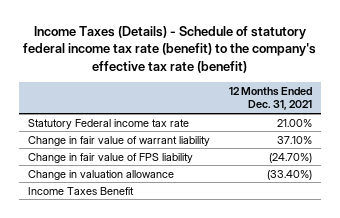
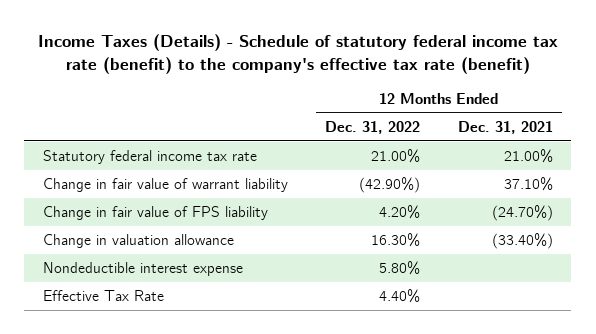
- | 12 Months Ended Dec. 31, 2021
+ | 12 Months Ended Dec. 31, 2022 | 12 Months Ended Dec. 31, 2021
- Statutory Federal income tax rate | 21.00%
+ Statutory federal income tax rate | 21.00% | 21.00%
- Income Taxes Benefit
+ Nondeductible interest expense | 5.80% |
+ Effective Tax Rate | 4.40% |

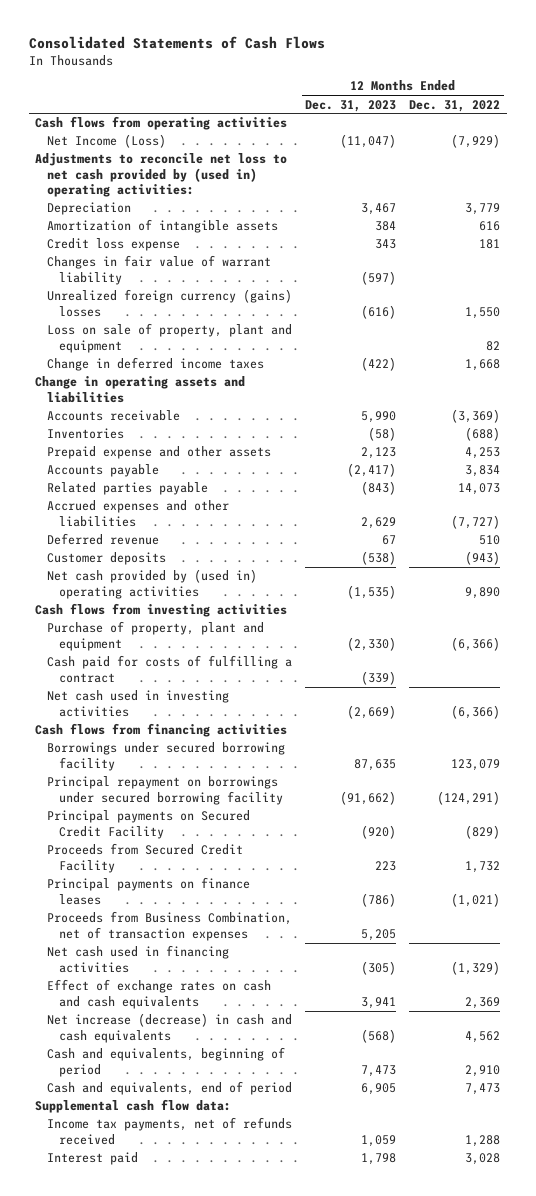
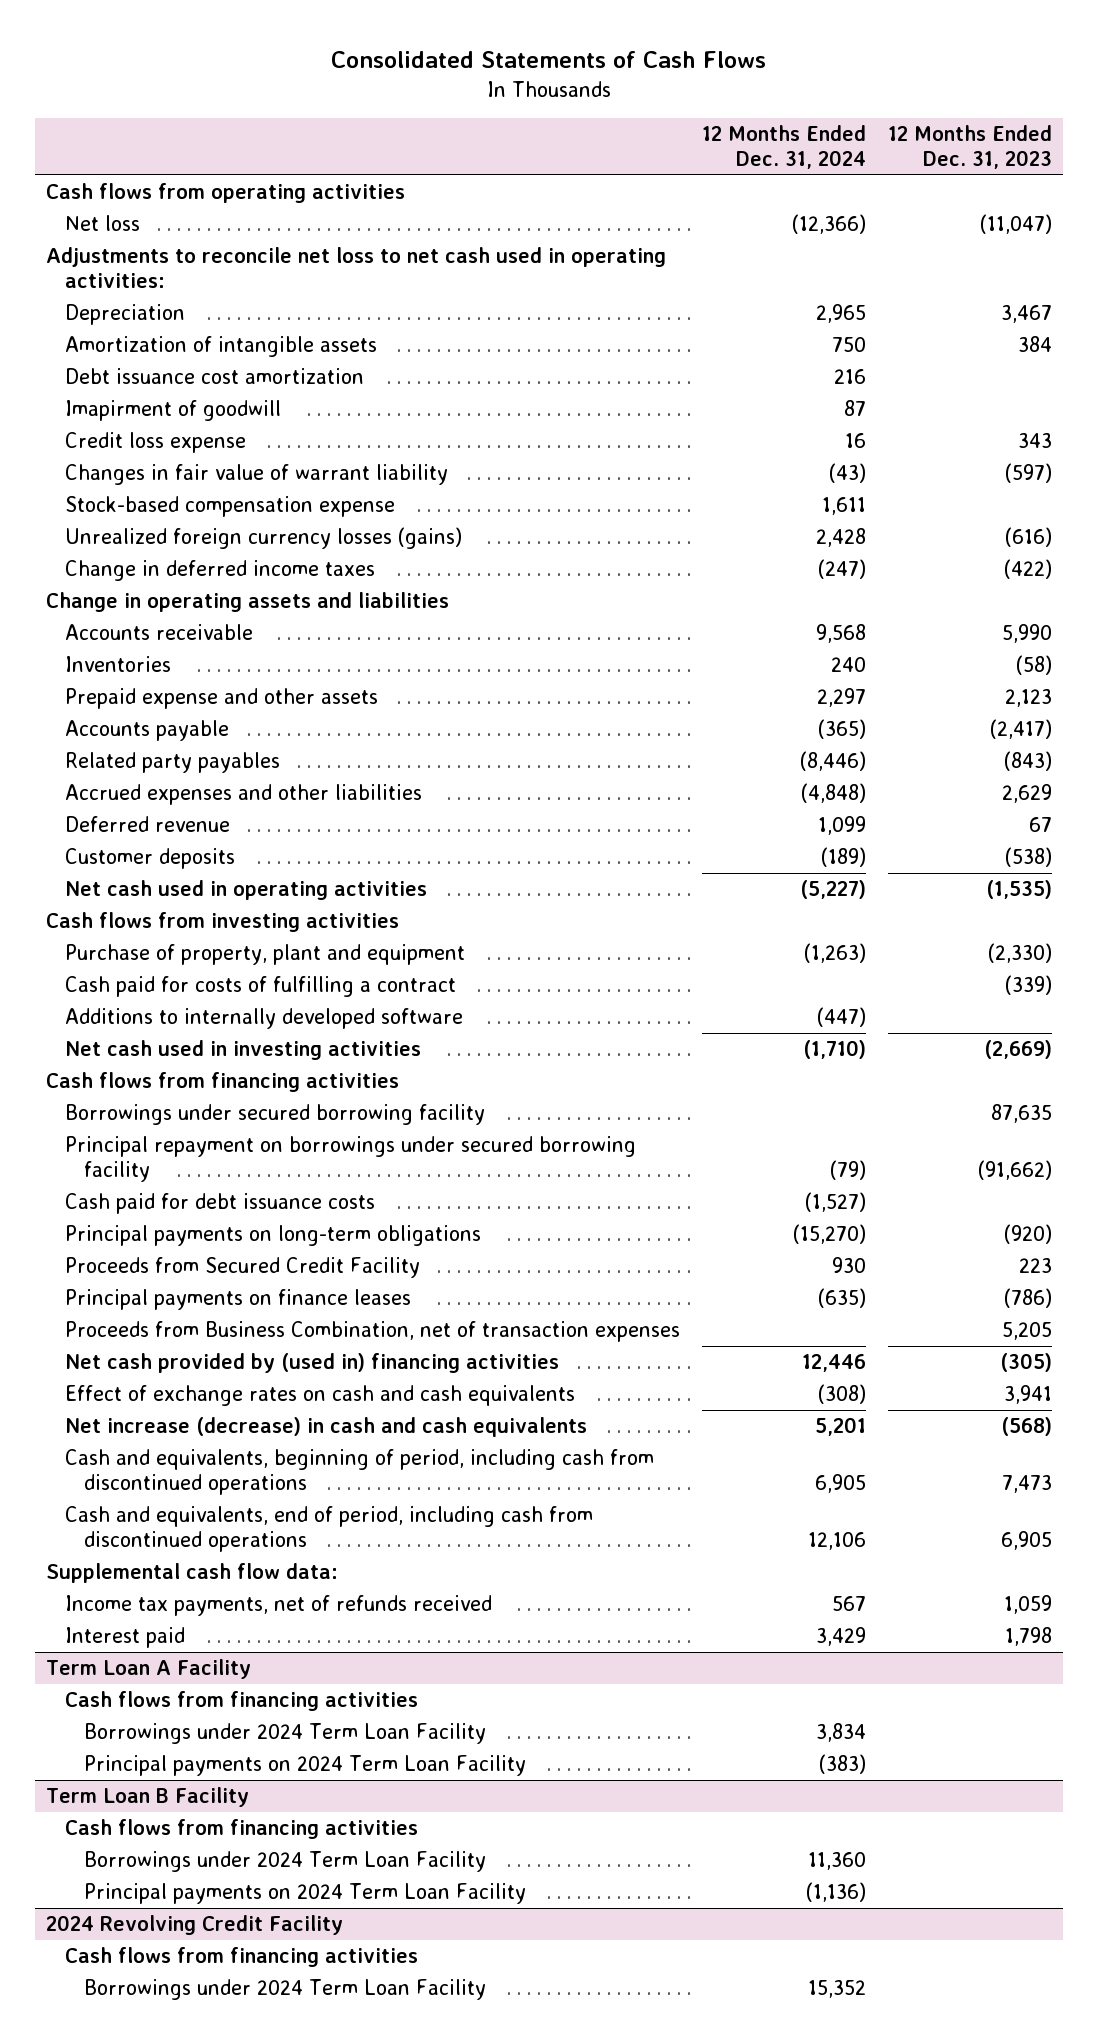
- | 12 Months Ended Dec. 31, 2023 | 12 Months Ended Dec. 31, 2022
+ | 12 Months Ended Dec. 31, 2024 | 12 Months Ended Dec. 31, 2023
- Net Income (Loss) | (11,047) | (7,929)
- Adjustments to reconcile net loss to net cash provided by (used in) operating activities:
+ Net loss | (12,366) | (11,047)
+ Adjustments to reconcile net loss to net cash used in operating activities:
+ Debt issuance cost amortization | 216 |
+ Imapirment of goodwill | 87 |
- Unrealized foreign currency (gains) losses | (616) | 1,550
- Loss on sale of property, plant and equipment | | 82
+ Stock-based compensation expense | 1,611 |
+ Unrealized foreign currency losses (gains) | 2,428 | (616)
- Related parties payable | (843) | 14,073
+ Related party payables | (8,446) | (843)
- Net cash provided by (used in) operating activities | (1,535) | 9,890
+ Net cash used in operating activities | (5,227) | (1,535)
+ Additions to internally developed software | (447) |
- Principal payments on Secured Credit Facility | (920) | (829)
+ Cash paid for debt issuance costs | (1,527) |
+ Principal payments on long-term obligations | (15,270) | (920)
- Net cash used in financing activities | (305) | (1,329)
+ Net cash provided by (used in) financing activities | 12,446 | (305)
- Cash and equivalents, beginning of period | 7,473 | 2,910
- Cash and equivalents, end of period | 6,905 | 7,473
+ Cash and equivalents, beginning of period, including cash from discontinued operations | 6,905 | 7,473
+ Cash and equivalents, end of period, including cash from discontinued operations | 12,106 | 6,905
+ Term Loan A Facility
+ Cash flows from financing activities
+ Borrowings under 2024 Term Loan Facility | 3,834 |
+ Principal payments on 2024 Term Loan Facility | (383) |
+ Term Loan B Facility
+ Cash flows from financing activities
+ Borrowings under 2024 Term Loan Facility | 11,360 |
+ Principal payments on 2024 Term Loan Facility | (1,136) |
+ 2024 Revolving Credit Facility
+ Cash flows from financing activities
+ Borrowings under 2024 Term Loan Facility | 15,352 |

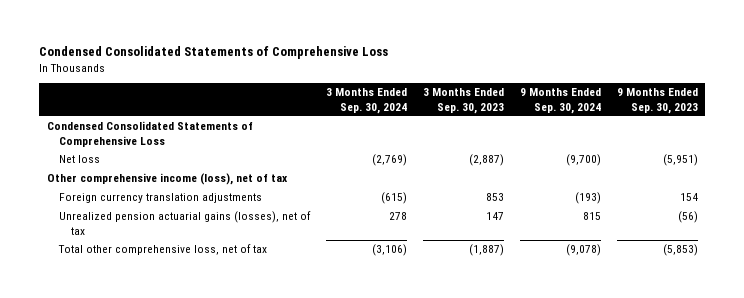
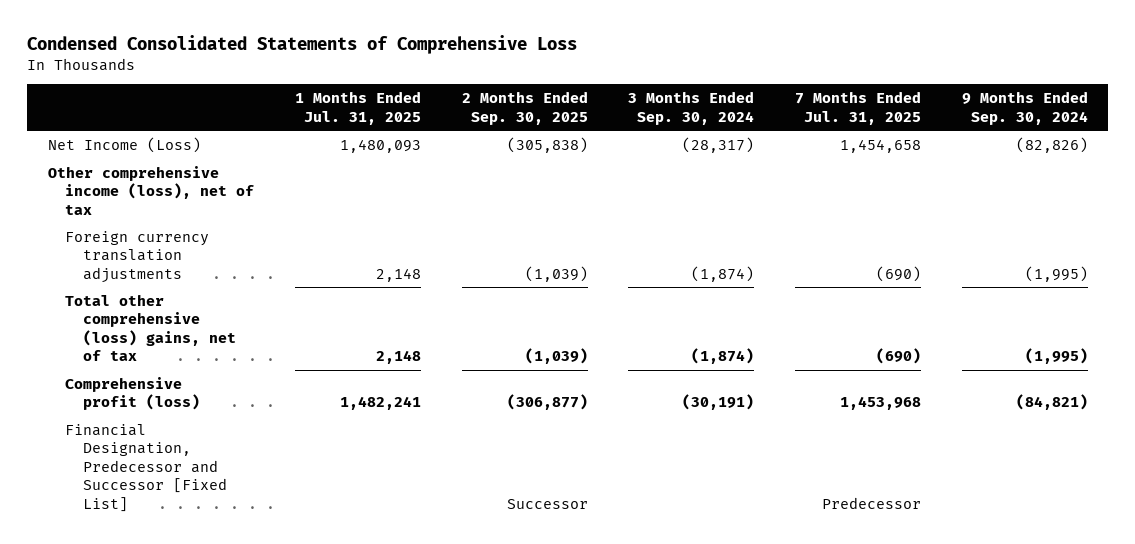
- | 3 Months Ended Sep. 30, 2024 | 3 Months Ended Sep. 30, 2023 | 9 Months Ended Sep. 30, 2024 | 9 Months Ended Sep. 30, 2023
+ | 1 Months Ended Jul. 31, 2025 | 2 Months Ended Sep. 30, 2025 | 3 Months Ended Sep. 30, 2024 | 7 Months Ended Jul. 31, 2025 | 9 Months Ended Sep. 30, 2024
- Condensed Consolidated Statements of Comprehensive Loss
- Net loss | (2,769) | (2,887) | (9,700) | (5,951)
+ Net Income (Loss) | 1,480,093 | (305,838) | (28,317) | 1,454,658 | (82,826)
- Foreign currency translation adjustments | (615) | 853 | (193) | 154
- Unrealized pension actuarial gains (losses), net of tax | 278 | 147 | 815 | (56)
- Total other comprehensive loss, net of tax | (3,106) | (1,887) | (9,078) | (5,853)
+ Foreign currency translation adjustments | 2,148 | (1,039) | (1,874) | (690) | (1,995)
+ Total other comprehensive (loss) gains, net of tax | 2,148 | (1,039) | (1,874) | (690) | (1,995)
+ Comprehensive profit (loss) | 1,482,241 | (306,877) | (30,191) | 1,453,968 | (84,821)
+ Financial Designation, Predecessor and Successor [Fixed List] | | Successor | | Predecessor |

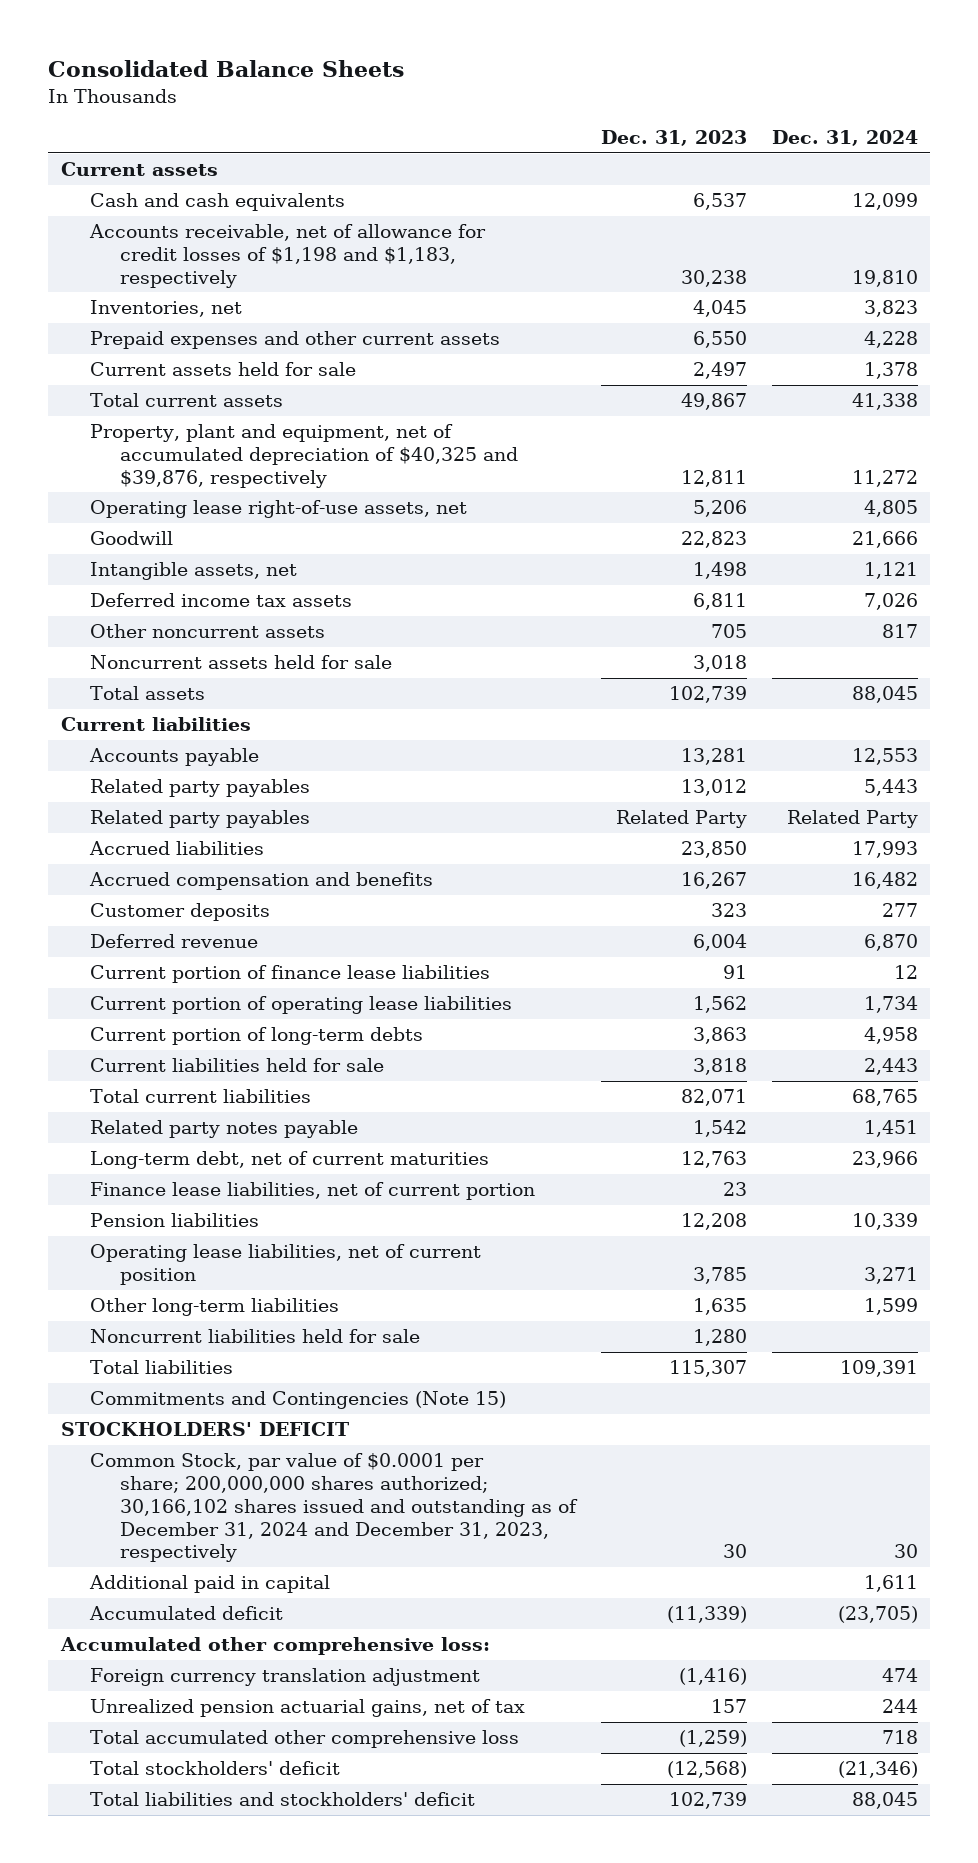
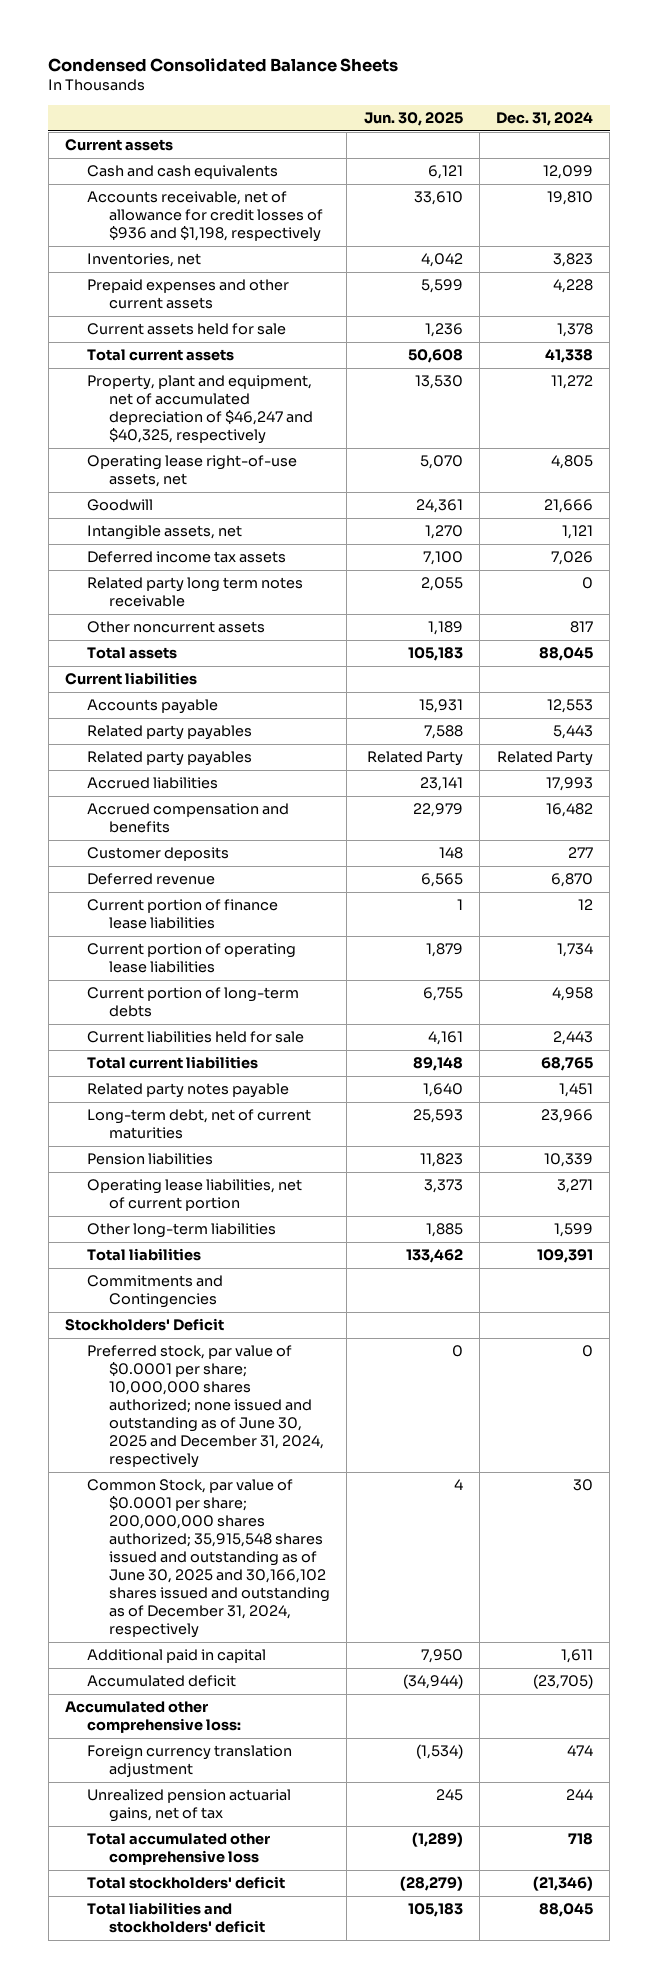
- Consolidated Balance Sheets
+ Condensed Consolidated Balance Sheets
- | Dec. 31, 2023 | Dec. 31, 2024
+ | Jun. 30, 2025 | Dec. 31, 2024
- Accounts receivable, net of allowance for credit losses of $1,198 and $1,183, respectively | 30,238 | 19,810
+ Accounts receivable, net of allowance for credit losses of $936 and $1,198, respectively | 33,610 | 19,810
- Property, plant and equipment, net of accumulated depreciation of $40,325 and $39,876, respectively | 12,811 | 11,272
+ Property, plant and equipment, net of accumulated depreciation of $46,247 and $40,325, respectively | 13,530 | 11,272
+ Related party long term notes receivable | 2,055 | 0
- Noncurrent assets held for sale | 3,018 |
- Finance lease liabilities, net of current portion | 23 |
- Operating lease liabilities, net of current position | 3,785 | 3,271
+ Operating lease liabilities, net of current portion | 3,373 | 3,271
- Noncurrent liabilities held for sale | 1,280 |
- Commitments and Contingencies (Note 15)
- STOCKHOLDERS' DEFICIT
- Common Stock, par value of $0.0001 per share; 200,000,000 shares authorized; 30,166,102 shares issued and outstanding as of December 31, 2024 and December 31, 2023, respectively | 30 | 30
+ Commitments and Contingencies
+ Stockholders' Deficit
+ Preferred stock, par value of $0.0001 per share; 10,000,000 shares authorized; none issued and outstanding as of June 30, 2025 and December 31, 2024, respectively | 0 | 0
+ Common Stock, par value of $0.0001 per share; 200,000,000 shares authorized; 35,915,548 shares issued and outstanding as of June 30, 2025 and 30,166,102 shares issued and outstanding as of December 31, 2024, respectively | 4 | 30

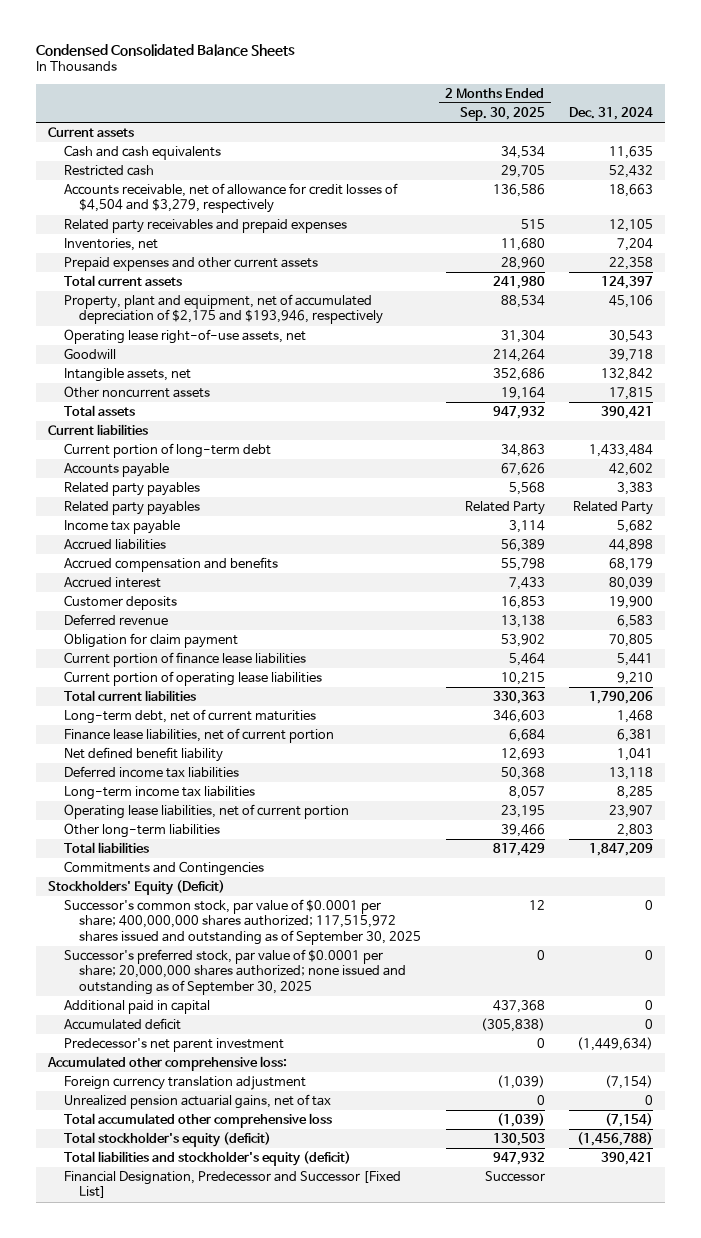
- | Jun. 30, 2025 | Dec. 31, 2024
+ | 2 Months Ended Sep. 30, 2025 | Dec. 31, 2024
- Cash and cash equivalents | 6,121 | 12,099
- Accounts receivable, net of allowance for credit losses of $936 and $1,198, respectively | 33,610 | 19,810
- Inventories, net | 4,042 | 3,823
- Prepaid expenses and other current assets | 5,599 | 4,228
- Current assets held for sale | 1,236 | 1,378
- Total current assets | 50,608 | 41,338
- Property, plant and equipment, net of accumulated depreciation of $46,247 and $40,325, respectively | 13,530 | 11,272
- Operating lease right-of-use assets, net | 5,070 | 4,805
- Goodwill | 24,361 | 21,666
- Intangible assets, net | 1,270 | 1,121
- Deferred income tax assets | 7,100 | 7,026
- Related party long term notes receivable | 2,055 | 0
- Other noncurrent assets | 1,189 | 817
- Total assets | 105,183 | 88,045
+ Cash and cash equivalents | 34,534 | 11,635
+ Restricted cash | 29,705 | 52,432
+ Accounts receivable, net of allowance for credit losses of $4,504 and $3,279, respectively | 136,586 | 18,663
+ Related party receivables and prepaid expenses | 515 | 12,105
+ Inventories, net | 11,680 | 7,204
+ Prepaid expenses and other current assets | 28,960 | 22,358
+ Total current assets | 241,980 | 124,397
+ Property, plant and equipment, net of accumulated depreciation of $2,175 and $193,946, respectively | 88,534 | 45,106
+ Operating lease right-of-use assets, net | 31,304 | 30,543
+ Goodwill | 214,264 | 39,718
+ Intangible assets, net | 352,686 | 132,842
+ Other noncurrent assets | 19,164 | 17,815
+ Total assets | 947,932 | 390,421
- Accounts payable | 15,931 | 12,553
- Related party payables | 7,588 | 5,443
+ Current portion of long-term debt | 34,863 | 1,433,484
+ Accounts payable | 67,626 | 42,602
+ Related party payables | 5,568 | 3,383
- Accrued liabilities | 23,141 | 17,993
- Accrued compensation and benefits | 22,979 | 16,482
- Customer deposits | 148 | 277
- Deferred revenue | 6,565 | 6,870
- Current portion of finance lease liabilities | 1 | 12
- Current portion of operating lease liabilities | 1,879 | 1,734
- Current portion of long-term debts | 6,755 | 4,958
- Current liabilities held for sale | 4,161 | 2,443
- Total current liabilities | 89,148 | 68,765
- Related party notes payable | 1,640 | 1,451
- Long-term debt, net of current maturities | 25,593 | 23,966
- Pension liabilities | 11,823 | 10,339
- Operating lease liabilities, net of current portion | 3,373 | 3,271
- Other long-term liabilities | 1,885 | 1,599
- Total liabilities | 133,462 | 109,391
+ Income tax payable | 3,114 | 5,682
+ Accrued liabilities | 56,389 | 44,898
+ Accrued compensation and benefits | 55,798 | 68,179
+ Accrued interest | 7,433 | 80,039
+ Customer deposits | 16,853 | 19,900
+ Deferred revenue | 13,138 | 6,583
+ Obligation for claim payment | 53,902 | 70,805
+ Current portion of finance lease liabilities | 5,464 | 5,441
+ Current portion of operating lease liabilities | 10,215 | 9,210
+ Total current liabilities | 330,363 | 1,790,206
+ Long-term debt, net of current maturities | 346,603 | 1,468
+ Finance lease liabilities, net of current portion | 6,684 | 6,381
+ Net defined benefit liability | 12,693 | 1,041
+ Deferred income tax liabilities | 50,368 | 13,118
+ Long-term income tax liabilities | 8,057 | 8,285
+ Operating lease liabilities, net of current portion | 23,195 | 23,907
+ Other long-term liabilities | 39,466 | 2,803
+ Total liabilities | 817,429 | 1,847,209
- Stockholders' Deficit
- Preferred stock, par value of $0.0001 per share; 10,000,000 shares authorized; none issued and outstanding as of June 30, 2025 and December 31, 2024, respectively | 0 | 0
- Common Stock, par value of $0.0001 per share; 200,000,000 shares authorized; 35,915,548 shares issued and outstanding as of June 30, 2025 and 30,166,102 shares issued and outstanding as of December 31, 2024, respectively | 4 | 30
- Additional paid in capital | 7,950 | 1,611
- Accumulated deficit | (34,944) | (23,705)
+ Stockholders' Equity (Deficit)
+ Successor's common stock, par value of $0.0001 per share; 400,000,000 shares authorized; 117,515,972 shares issued and outstanding as of September 30, 2025 | 12 | 0
+ Successor's preferred stock, par value of $0.0001 per share; 20,000,000 shares authorized; none issued and outstanding as of September 30, 2025 | 0 | 0
+ Additional paid in capital | 437,368 | 0
+ Accumulated deficit | (305,838) | 0
+ Predecessor's net parent investment | 0 | (1,449,634)
- Foreign currency translation adjustment | (1,534) | 474
- Unrealized pension actuarial gains, net of tax | 245 | 244
- Total accumulated other comprehensive loss | (1,289) | 718
- Total stockholders' deficit | (28,279) | (21,346)
- Total liabilities and stockholders' deficit | 105,183 | 88,045
+ Foreign currency translation adjustment | (1,039) | (7,154)
+ Unrealized pension actuarial gains, net of tax | 0 | 0
+ Total accumulated other comprehensive loss | (1,039) | (7,154)
+ Total stockholder's equity (deficit) | 130,503 | (1,456,788)
+ Total liabilities and stockholder's equity (deficit) | 947,932 | 390,421
+ Financial Designation, Predecessor and Successor [Fixed List] | Successor |

